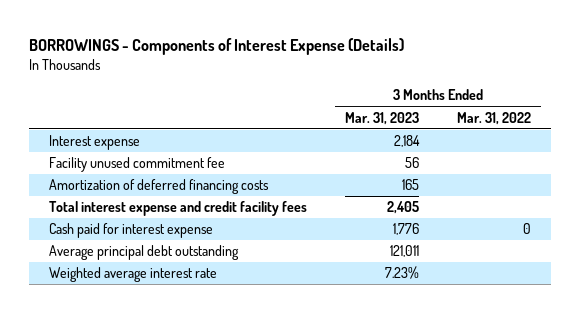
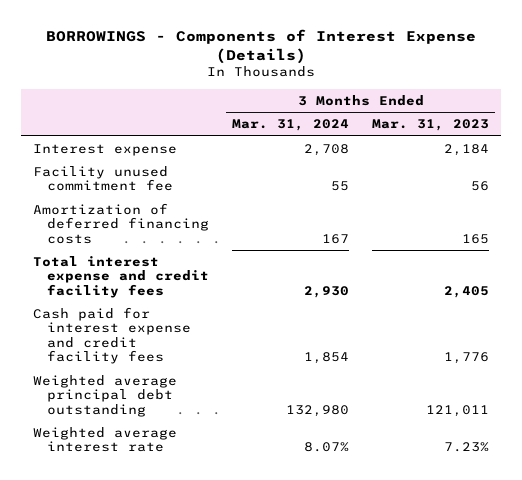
- | 3 Months Ended Mar. 31, 2023 | 3 Months Ended Mar. 31, 2022
+ | 3 Months Ended Mar. 31, 2024 | 3 Months Ended Mar. 31, 2023
- Cash paid for interest expense | 1,776 | 0
- Average principal debt outstanding | 121,011 |
+ Cash paid for interest expense and credit facility fees | 1,854 | 1,776
+ Weighted average principal debt outstanding | 132,980 | 121,011

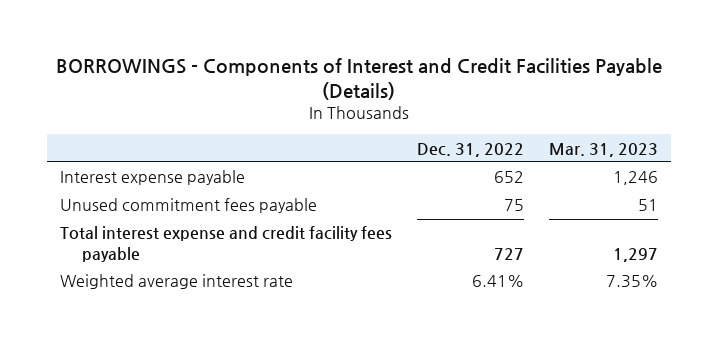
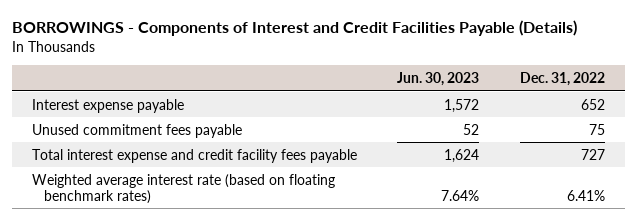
- | Dec. 31, 2022 | Mar. 31, 2023
+ | Jun. 30, 2023 | Dec. 31, 2022
- Weighted average interest rate | 6.41% | 7.35%
+ Weighted average interest rate (based on floating benchmark rates) | 7.64% | 6.41%

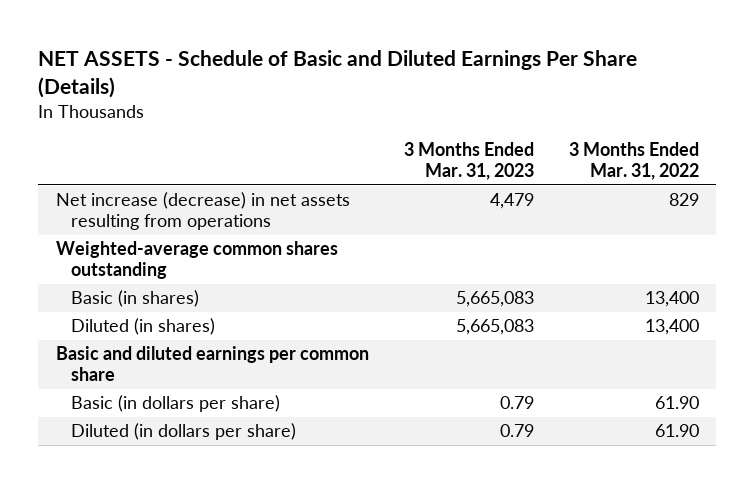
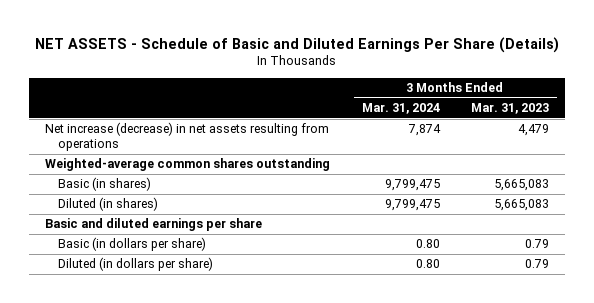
- | 3 Months Ended Mar. 31, 2023 | 3 Months Ended Mar. 31, 2022
+ | 3 Months Ended Mar. 31, 2024 | 3 Months Ended Mar. 31, 2023
- Basic and diluted earnings per common share
+ Basic and diluted earnings per share

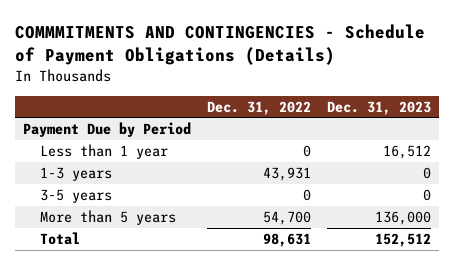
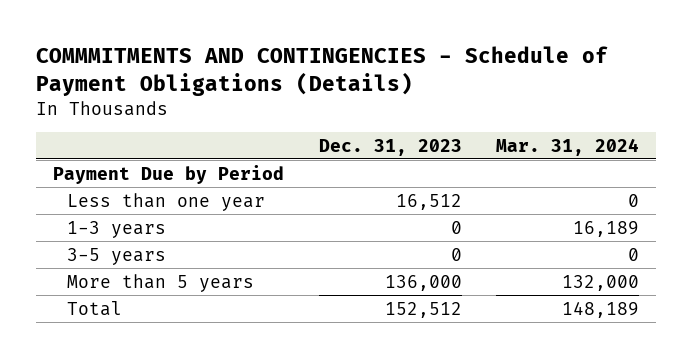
- | Dec. 31, 2022 | Dec. 31, 2023
+ | Dec. 31, 2023 | Mar. 31, 2024
- Less than 1 year | 0 | 16,512
+ Less than one year | 16,512 | 0

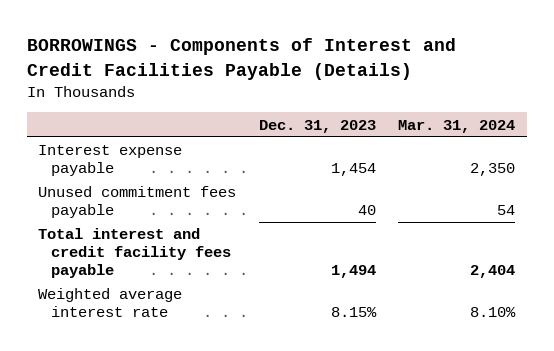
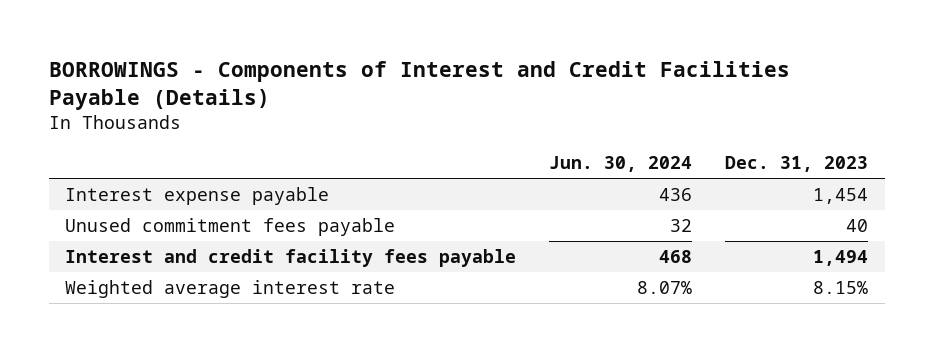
- | Dec. 31, 2023 | Mar. 31, 2024
+ | Jun. 30, 2024 | Dec. 31, 2023
- Total interest and credit facility fees payable | 1,494 | 2,404
+ Interest and credit facility fees payable | 468 | 1,494

